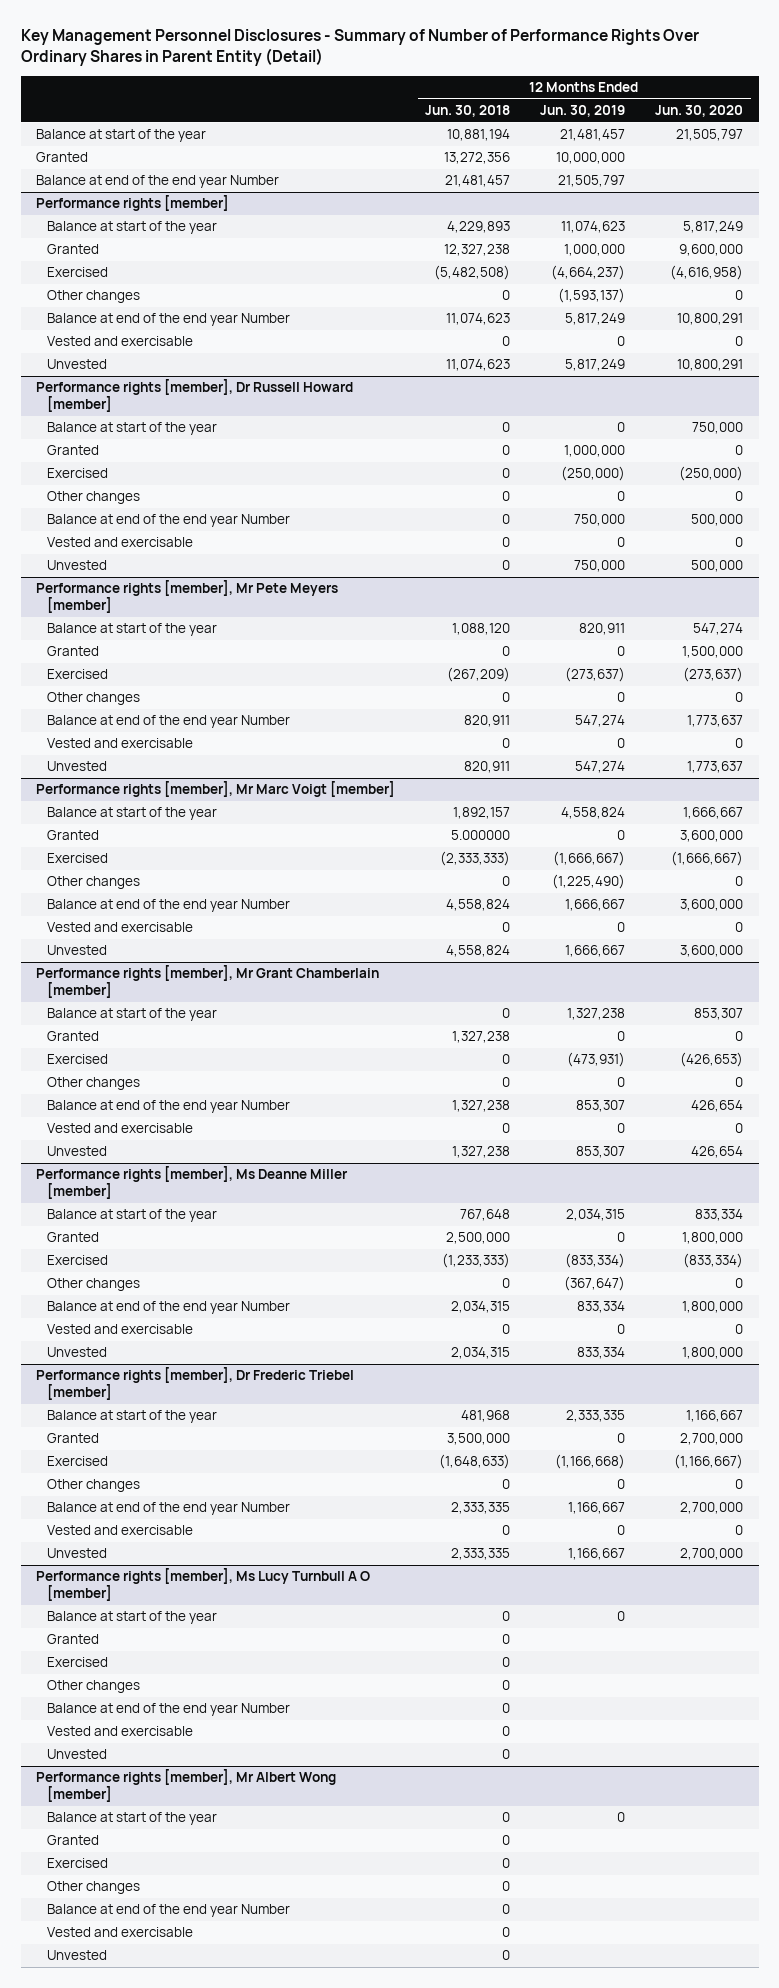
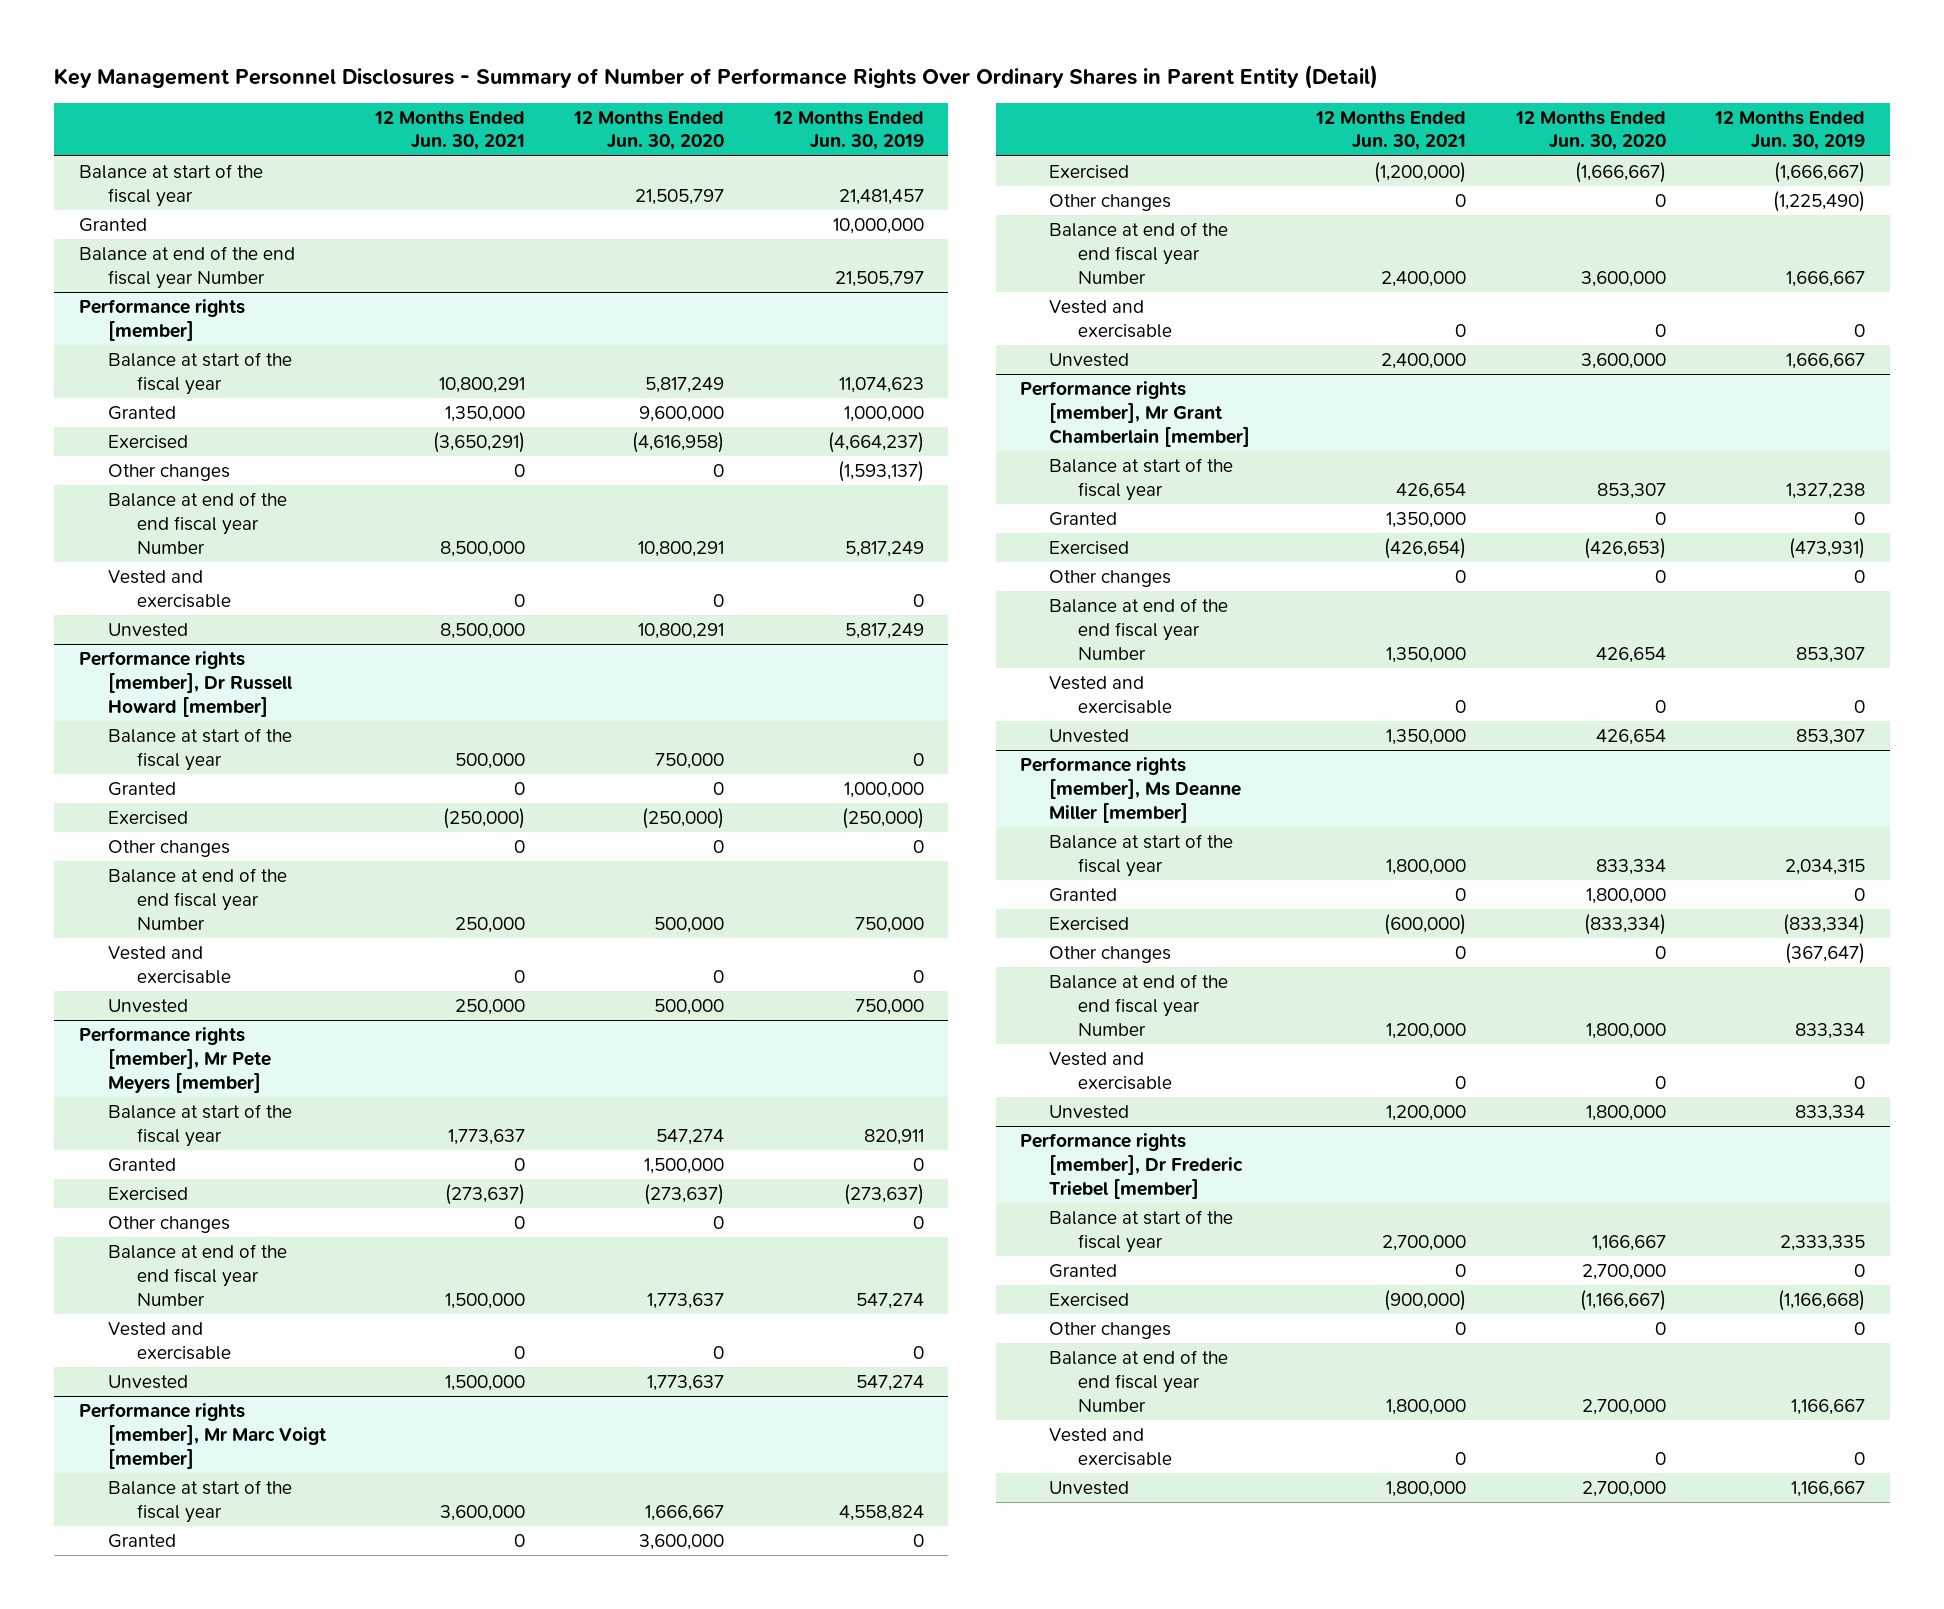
- | 12 Months Ended Jun. 30, 2018 | 12 Months Ended Jun. 30, 2019 | 12 Months Ended Jun. 30, 2020
+ | 12 Months Ended Jun. 30, 2021 | 12 Months Ended Jun. 30, 2020 | 12 Months Ended Jun. 30, 2019
- Balance at start of the year | 10,881,194 | 21,481,457 | 21,505,797
+ Balance at start of the fiscal year | | 21,505,797 | 21,481,457
- Balance at end of the end year Number | 21,481,457 | 21,505,797 |
+ Balance at end of the end fiscal year Number | | | 21,505,797
@ Performance rights [member]
- Balance at start of the year | 4,229,893 | 11,074,623 | 5,817,249
+ Balance at start of the fiscal year | 10,800,291 | 5,817,249 | 11,074,623
- Balance at end of the end year Number | 11,074,623 | 5,817,249 | 10,800,291
+ Balance at end of the end fiscal year Number | 8,500,000 | 10,800,291 | 5,817,249
@ Performance rights [member], Dr Russell Howard [member]
- Balance at start of the year | 0 | 0 | 750,000
+ Balance at start of the fiscal year | 500,000 | 750,000 | 0
- Balance at end of the end year Number | 0 | 750,000 | 500,000
+ Balance at end of the end fiscal year Number | 250,000 | 500,000 | 750,000
@ Performance rights [member], Mr Pete Meyers [member]
- Balance at start of the year | 1,088,120 | 820,911 | 547,274
+ Balance at start of the fiscal year | 1,773,637 | 547,274 | 820,911
- Balance at end of the end year Number | 820,911 | 547,274 | 1,773,637
+ Balance at end of the end fiscal year Number | 1,500,000 | 1,773,637 | 547,274
@ Performance rights [member], Mr Marc Voigt [member]
- Balance at start of the year | 1,892,157 | 4,558,824 | 1,666,667
+ Balance at start of the fiscal year | 3,600,000 | 1,666,667 | 4,558,824
- Balance at end of the end year Number | 4,558,824 | 1,666,667 | 3,600,000
+ Balance at end of the end fiscal year Number | 2,400,000 | 3,600,000 | 1,666,667
@ Performance rights [member], Mr Grant Chamberlain [member]
- Balance at start of the year | 0 | 1,327,238 | 853,307
+ Balance at start of the fiscal year | 426,654 | 853,307 | 1,327,238
- Balance at end of the end year Number | 1,327,238 | 853,307 | 426,654
+ Balance at end of the end fiscal year Number | 1,350,000 | 426,654 | 853,307
@ Performance rights [member], Ms Deanne Miller [member]
- Balance at start of the year | 767,648 | 2,034,315 | 833,334
+ Balance at start of the fiscal year | 1,800,000 | 833,334 | 2,034,315
- Balance at end of the end year Number | 2,034,315 | 833,334 | 1,800,000
+ Balance at end of the end fiscal year Number | 1,200,000 | 1,800,000 | 833,334
@ Performance rights [member], Dr Frederic Triebel [member]
- Balance at start of the year | 481,968 | 2,333,335 | 1,166,667
+ Balance at start of the fiscal year | 2,700,000 | 1,166,667 | 2,333,335
- Balance at end of the end year Number | 2,333,335 | 1,166,667 | 2,700,000
+ Balance at end of the end fiscal year Number | 1,800,000 | 2,700,000 | 1,166,667
- Performance rights [member], Ms Lucy Turnbull A O [member]
- Balance at start of the year | 0 | 0 |
- Granted | 0 | |
- Exercised | 0 | |
- Other changes | 0 | |
- Balance at end of the end year Number | 0 | |
- Vested and exercisable | 0 | |
- Unvested | 0 | |
- Performance rights [member], Mr Albert Wong [member]
- Balance at start of the year | 0 | 0 |
- Granted | 0 | |
- Exercised | 0 | |
- Other changes | 0 | |
- Balance at end of the end year Number | 0 | |
- Vested and exercisable | 0 | |
- Unvested | 0 | |

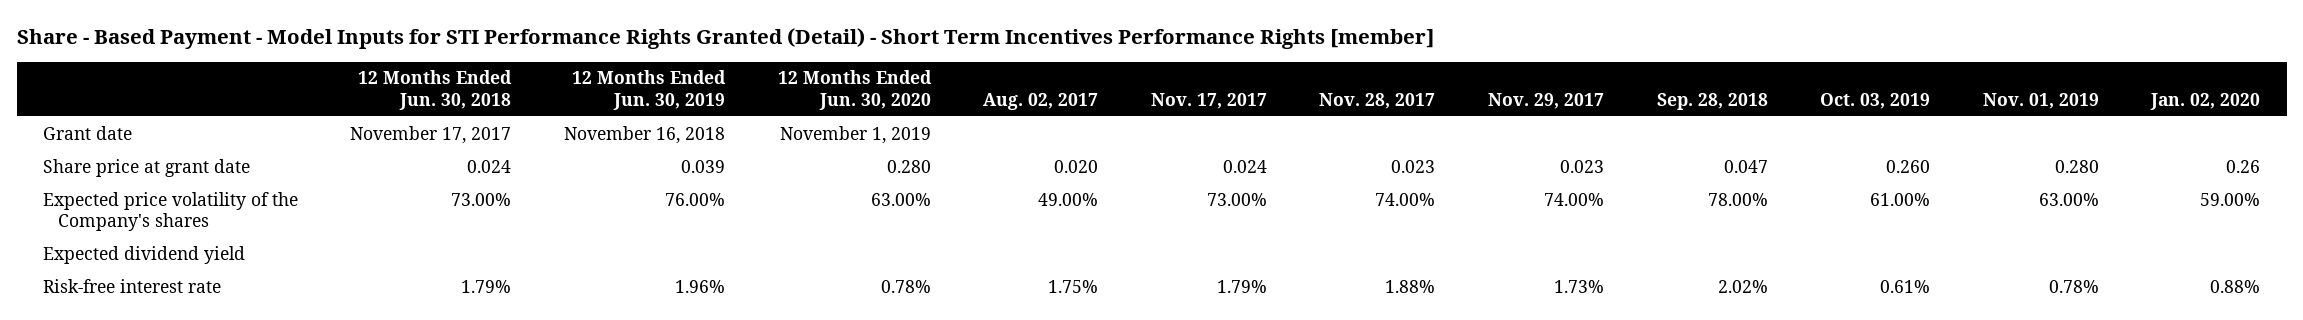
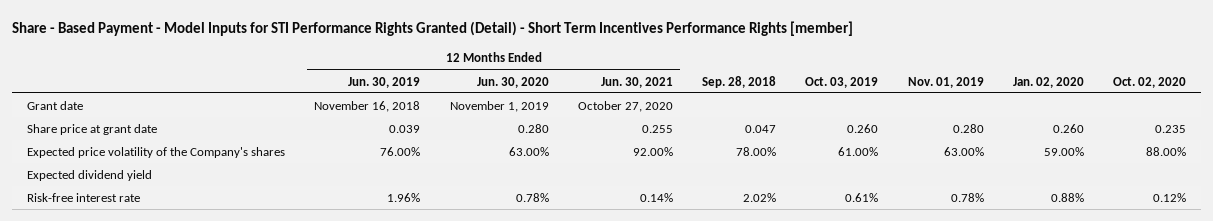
- | 12 Months Ended Jun. 30, 2018 | 12 Months Ended Jun. 30, 2019 | 12 Months Ended Jun. 30, 2020 | Aug. 02, 2017 | Nov. 17, 2017 | Nov. 28, 2017 | Nov. 29, 2017 | Sep. 28, 2018 | Oct. 03, 2019 | Nov. 01, 2019 | Jan. 02, 2020
+ | 12 Months Ended Jun. 30, 2019 | 12 Months Ended Jun. 30, 2020 | 12 Months Ended Jun. 30, 2021 | Sep. 28, 2018 | Oct. 03, 2019 | Nov. 01, 2019 | Jan. 02, 2020 | Oct. 02, 2020
- Share price at grant date | 0.024 | 0.039 | 0.280 | 0.020 | 0.024 | 0.023 | 0.023 | 0.047 | 0.260 | 0.280 | 0.26
+ Share price at grant date | 0.039 | 0.280 | 0.255 | 0.047 | 0.260 | 0.280 | 0.260 | 0.235

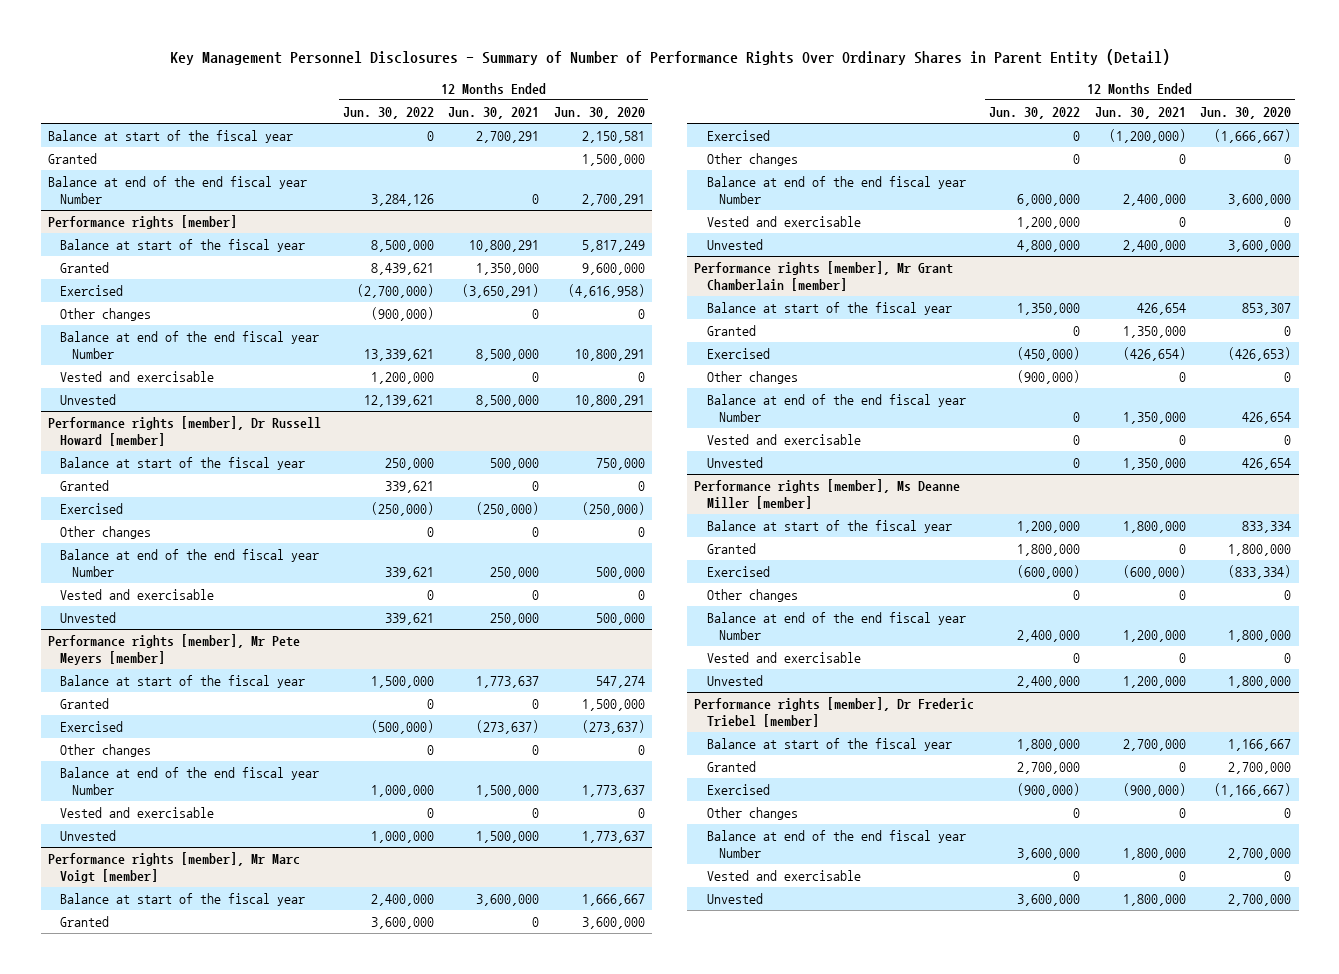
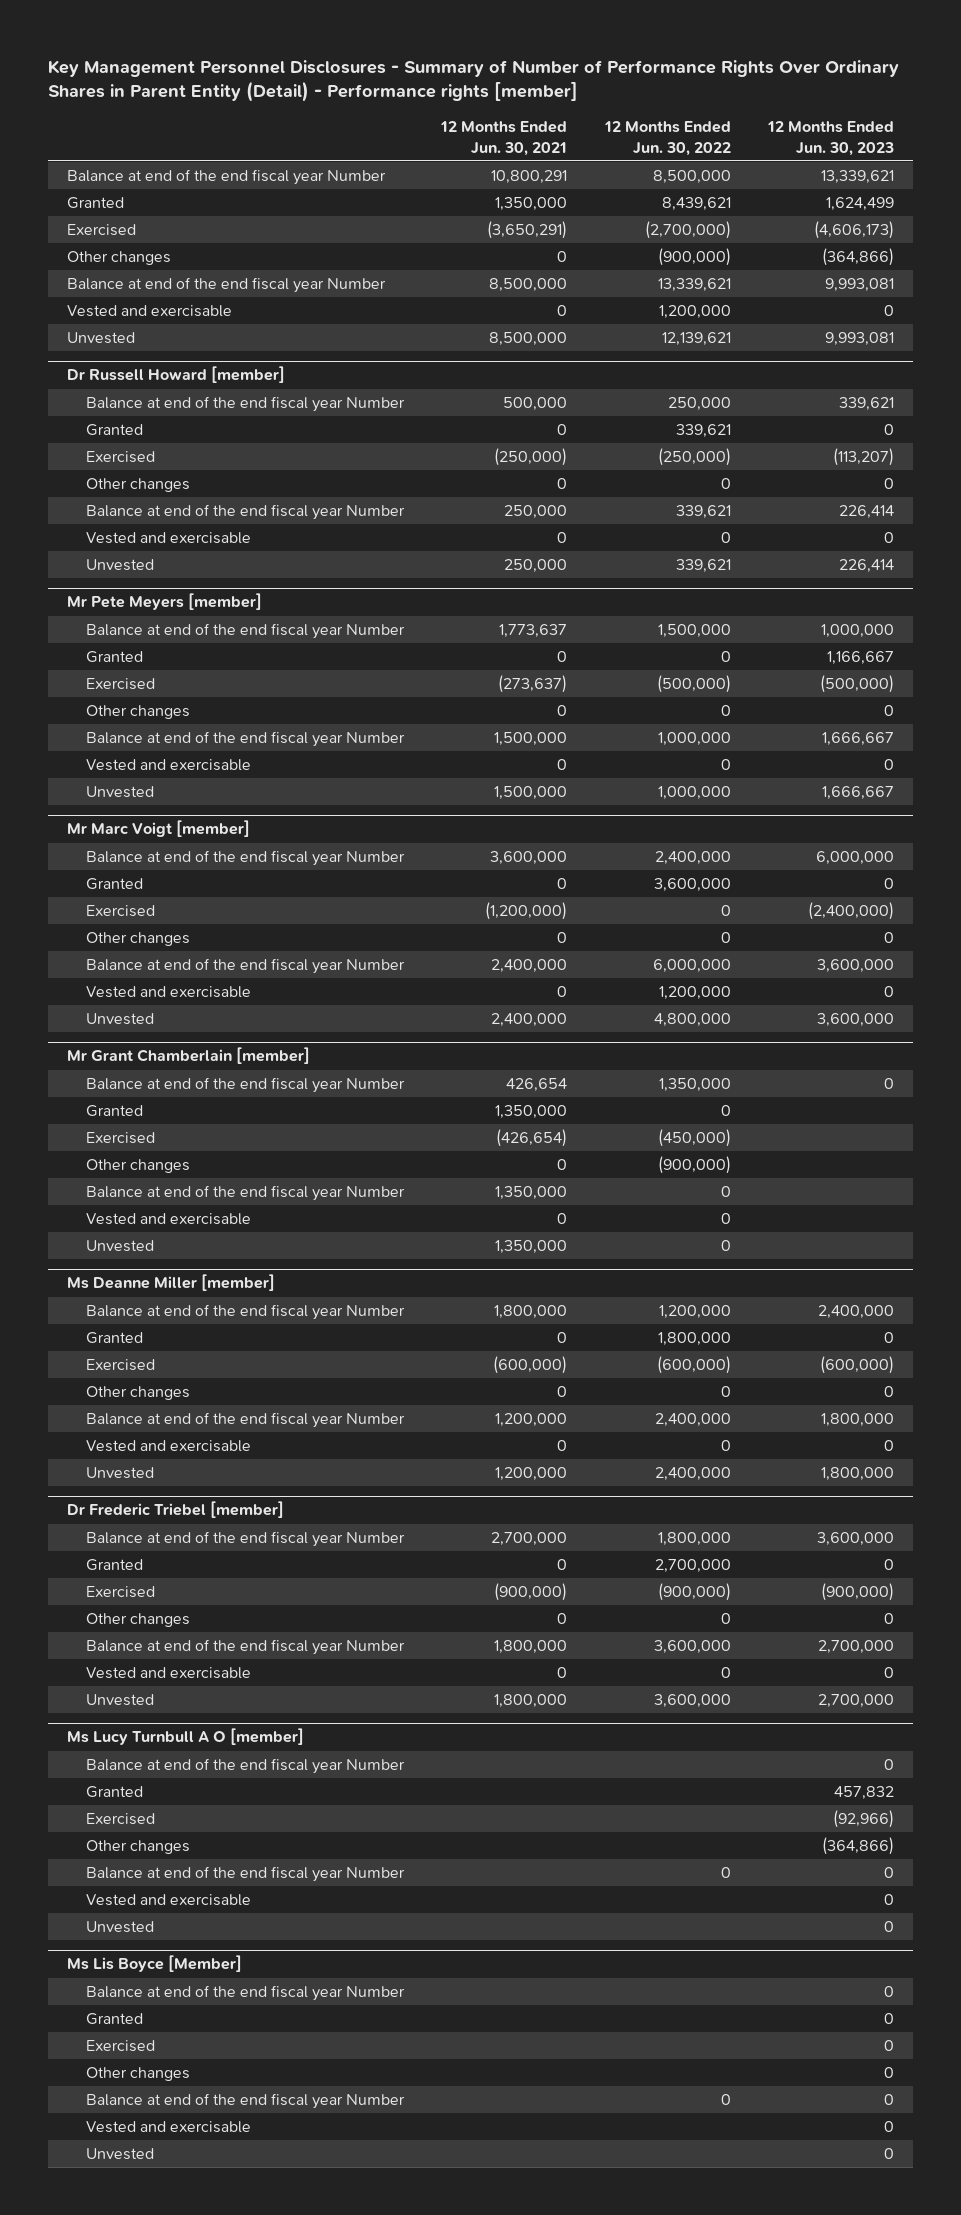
- Key Management Personnel Disclosures - Summary of Number of Performance Rights Over Ordinary Shares in Parent Entity (Detail)
+ Key Management Personnel Disclosures - Summary of Number of Performance Rights Over Ordinary Shares in Parent Entity (Detail) - Performance rights [member]
- | 12 Months Ended Jun. 30, 2022 | 12 Months Ended Jun. 30, 2021 | 12 Months Ended Jun. 30, 2020
+ | 12 Months Ended Jun. 30, 2021 | 12 Months Ended Jun. 30, 2022 | 12 Months Ended Jun. 30, 2023
- Balance at start of the fiscal year | 0 | 2,700,291 | 2,150,581
- Granted | | | 1,500,000
- Balance at end of the end fiscal year Number | 3,284,126 | 0 | 2,700,291
- Performance rights [member]
- Balance at start of the fiscal year | 8,500,000 | 10,800,291 | 5,817,249
+ Balance at end of the end fiscal year Number | 10,800,291 | 8,500,000 | 13,339,621
- Performance rights [member], Dr Russell Howard [member]
- Balance at start of the fiscal year | 250,000 | 500,000 | 750,000
+ Dr Russell Howard [member]
+ Balance at end of the end fiscal year Number | 500,000 | 250,000 | 339,621
- Performance rights [member], Mr Pete Meyers [member]
- Balance at start of the fiscal year | 1,500,000 | 1,773,637 | 547,274
+ Mr Pete Meyers [member]
+ Balance at end of the end fiscal year Number | 1,773,637 | 1,500,000 | 1,000,000
- Performance rights [member], Mr Marc Voigt [member]
- Balance at start of the fiscal year | 2,400,000 | 3,600,000 | 1,666,667
+ Mr Marc Voigt [member]
+ Balance at end of the end fiscal year Number | 3,600,000 | 2,400,000 | 6,000,000
- Performance rights [member], Mr Grant Chamberlain [member]
- Balance at start of the fiscal year | 1,350,000 | 426,654 | 853,307
+ Mr Grant Chamberlain [member]
+ Balance at end of the end fiscal year Number | 426,654 | 1,350,000 | 0
- Performance rights [member], Ms Deanne Miller [member]
- Balance at start of the fiscal year | 1,200,000 | 1,800,000 | 833,334
+ Ms Deanne Miller [member]
+ Balance at end of the end fiscal year Number | 1,800,000 | 1,200,000 | 2,400,000
- Performance rights [member], Dr Frederic Triebel [member]
- Balance at start of the fiscal year | 1,800,000 | 2,700,000 | 1,166,667
+ Dr Frederic Triebel [member]
+ Balance at end of the end fiscal year Number | 2,700,000 | 1,800,000 | 3,600,000
+ Ms Lucy Turnbull A O [member]
+ Balance at end of the end fiscal year Number | | | 0
+ Granted | | | 457,832
+ Exercised | | | (92,966)
+ Other changes | | | (364,866)
+ Balance at end of the end fiscal year Number | | 0 | 0
+ Vested and exercisable | | | 0
+ Unvested | | | 0
+ Ms Lis Boyce [Member]
+ Balance at end of the end fiscal year Number | | | 0
+ Granted | | | 0
+ Exercised | | | 0
+ Other changes | | | 0
+ Balance at end of the end fiscal year Number | | 0 | 0
+ Vested and exercisable | | | 0
+ Unvested | | | 0

